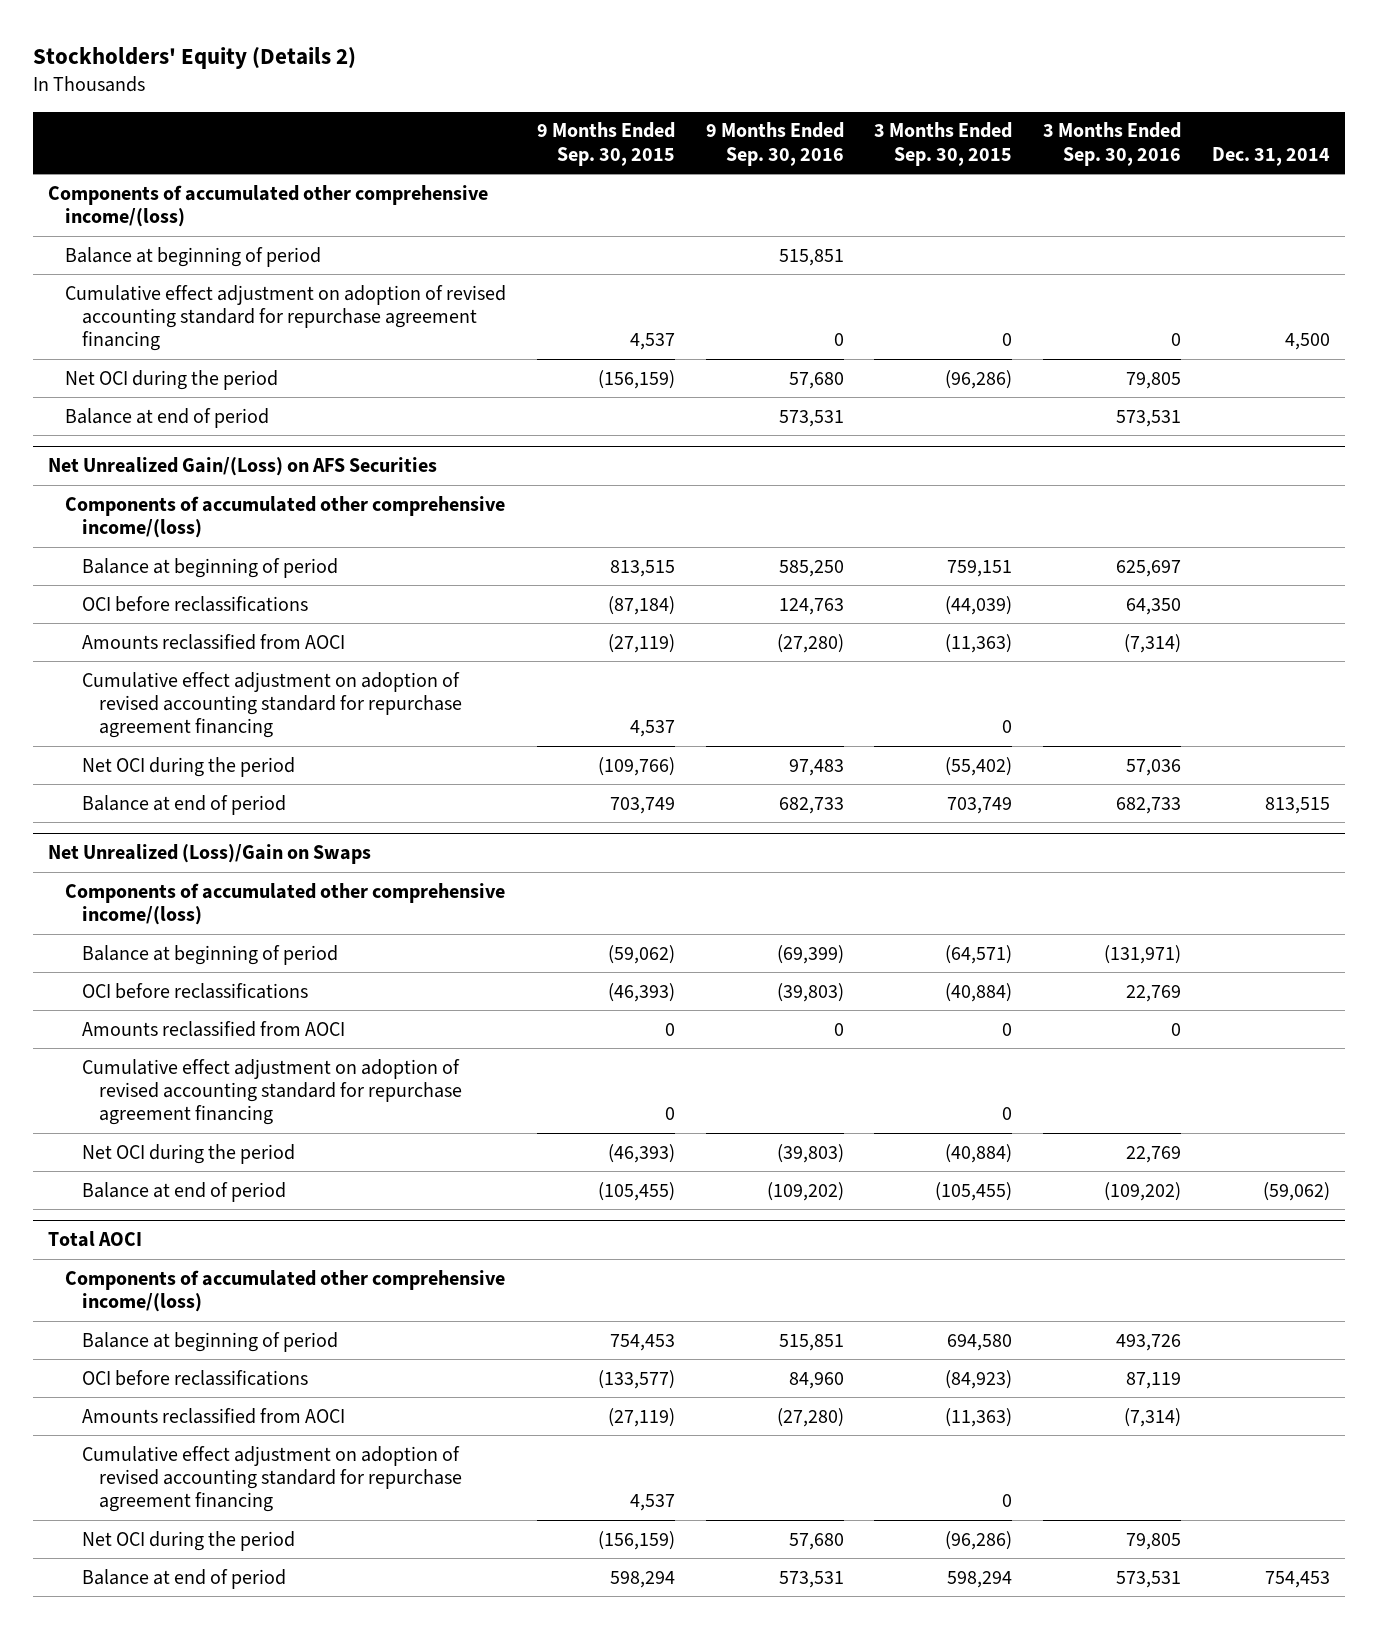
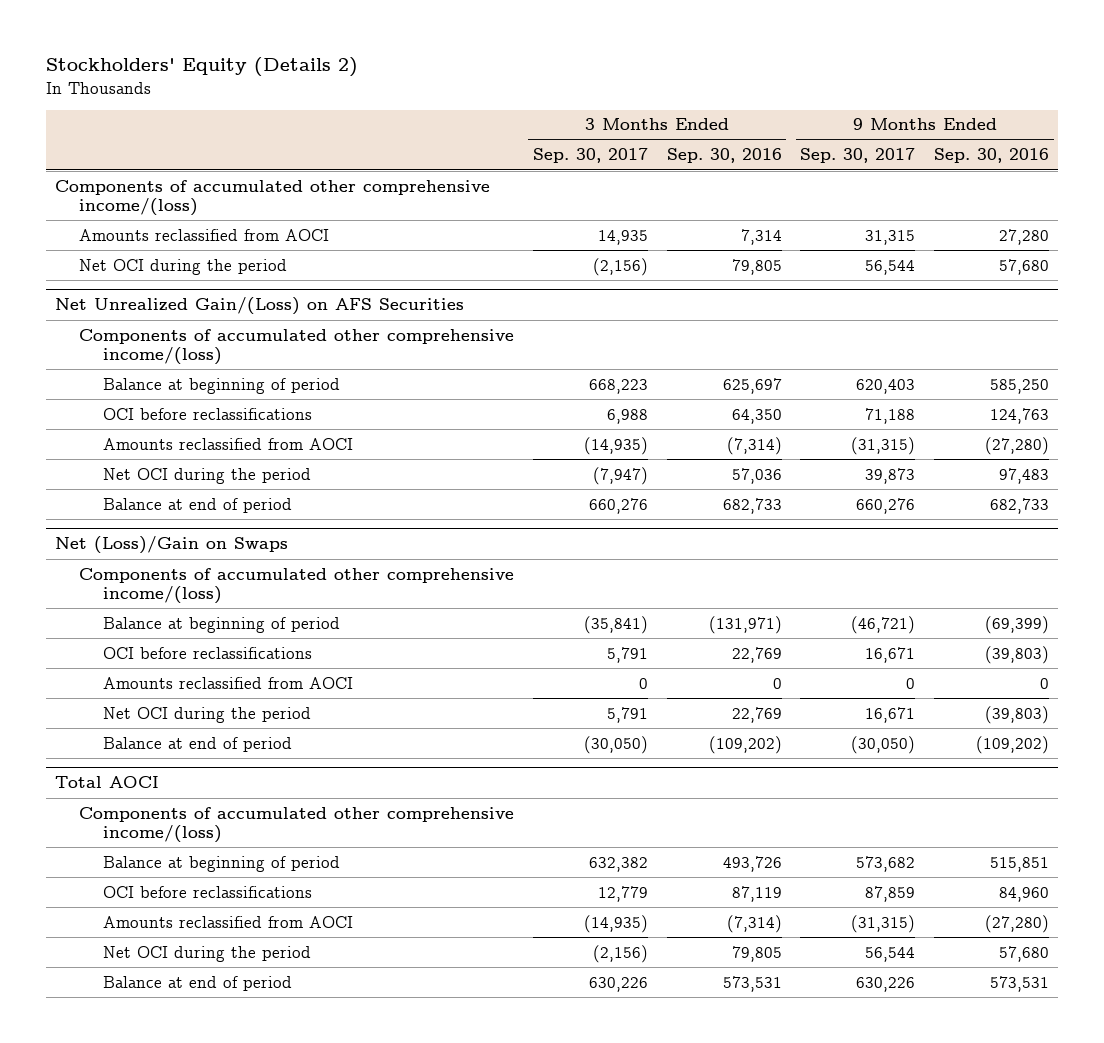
- | 9 Months Ended Sep. 30, 2015 | 9 Months Ended Sep. 30, 2016 | 3 Months Ended Sep. 30, 2015 | 3 Months Ended Sep. 30, 2016 | Dec. 31, 2014
+ | 3 Months Ended Sep. 30, 2017 | 3 Months Ended Sep. 30, 2016 | 9 Months Ended Sep. 30, 2017 | 9 Months Ended Sep. 30, 2016
- Balance at beginning of period | | 515,851 | | |
- Cumulative effect adjustment on adoption of revised accounting standard for repurchase agreement financing | 4,537 | 0 | 0 | 0 | 4,500
+ Amounts reclassified from AOCI | 14,935 | 7,314 | 31,315 | 27,280
- Balance at end of period | | 573,531 | | 573,531 |
@ Net Unrealized Gain/(Loss) on AFS Securities
- Cumulative effect adjustment on adoption of revised accounting standard for repurchase agreement financing | 4,537 | | 0 | |
- Net Unrealized (Loss)/Gain on Swaps
+ Net (Loss)/Gain on Swaps
- Cumulative effect adjustment on adoption of revised accounting standard for repurchase agreement financing | 0 | | 0 | |
@ Total AOCI
- Cumulative effect adjustment on adoption of revised accounting standard for repurchase agreement financing | 4,537 | | 0 | |

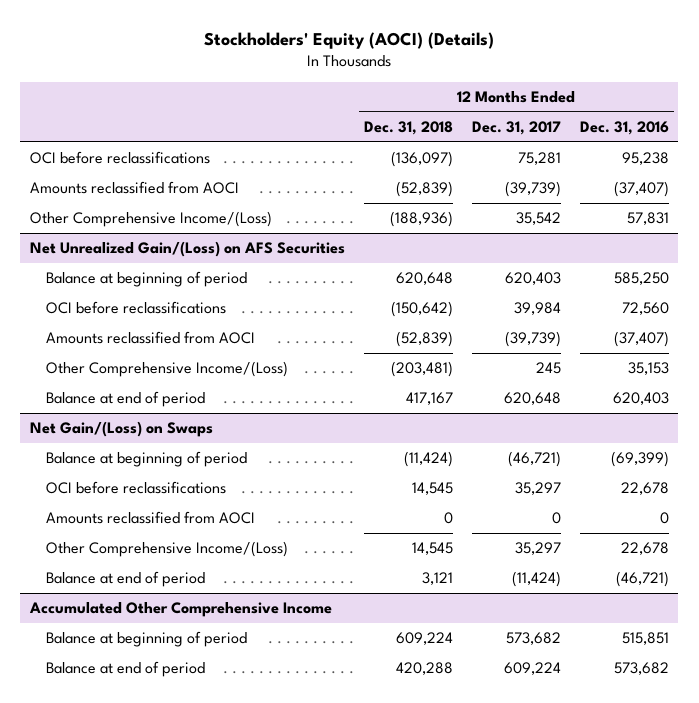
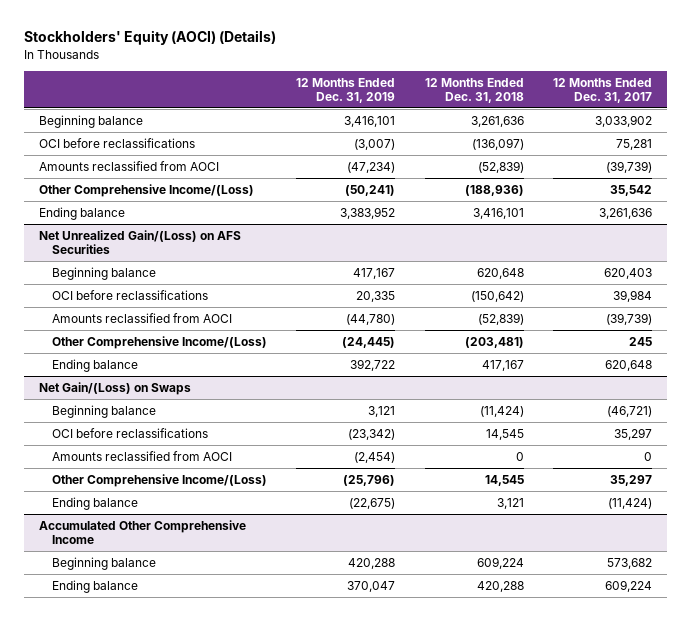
- | 12 Months Ended Dec. 31, 2018 | 12 Months Ended Dec. 31, 2017 | 12 Months Ended Dec. 31, 2016
+ | 12 Months Ended Dec. 31, 2019 | 12 Months Ended Dec. 31, 2018 | 12 Months Ended Dec. 31, 2017
+ Beginning balance | 3,416,101 | 3,261,636 | 3,033,902
+ Ending balance | 3,383,952 | 3,416,101 | 3,261,636
@ Net Unrealized Gain/(Loss) on AFS Securities
- Balance at beginning of period | 620,648 | 620,403 | 585,250
+ Beginning balance | 417,167 | 620,648 | 620,403
- Balance at end of period | 417,167 | 620,648 | 620,403
+ Ending balance | 392,722 | 417,167 | 620,648
@ Net Gain/(Loss) on Swaps
- Balance at beginning of period | (11,424) | (46,721) | (69,399)
+ Beginning balance | 3,121 | (11,424) | (46,721)
- Balance at end of period | 3,121 | (11,424) | (46,721)
+ Ending balance | (22,675) | 3,121 | (11,424)
@ Accumulated Other Comprehensive Income
- Balance at beginning of period | 609,224 | 573,682 | 515,851
- Balance at end of period | 420,288 | 609,224 | 573,682
+ Beginning balance | 420,288 | 609,224 | 573,682
+ Ending balance | 370,047 | 420,288 | 609,224

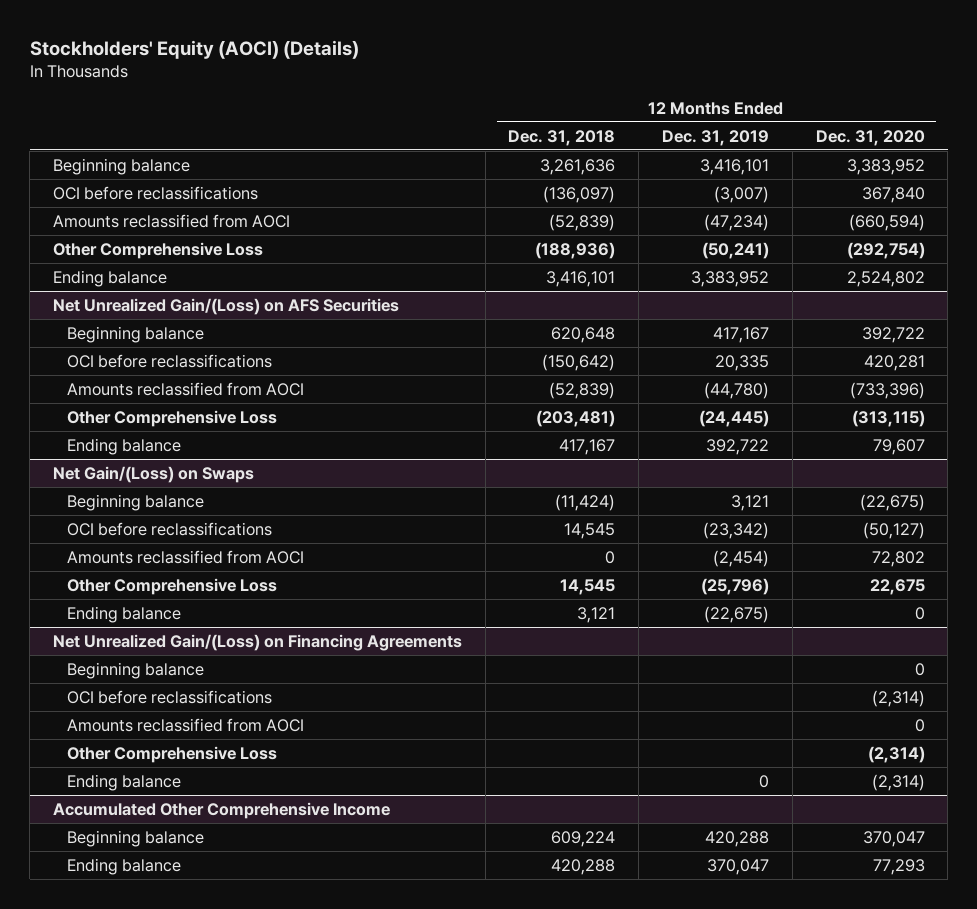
- | 12 Months Ended Dec. 31, 2019 | 12 Months Ended Dec. 31, 2018 | 12 Months Ended Dec. 31, 2017
+ | 12 Months Ended Dec. 31, 2018 | 12 Months Ended Dec. 31, 2019 | 12 Months Ended Dec. 31, 2020
- Other Comprehensive Income/(Loss) | (50,241) | (188,936) | 35,542
+ Other Comprehensive Loss | (188,936) | (50,241) | (292,754)
@ Net Unrealized Gain/(Loss) on AFS Securities
- Other Comprehensive Income/(Loss) | (24,445) | (203,481) | 245
+ Other Comprehensive Loss | (203,481) | (24,445) | (313,115)
@ Net Gain/(Loss) on Swaps
- Other Comprehensive Income/(Loss) | (25,796) | 14,545 | 35,297
+ Other Comprehensive Loss | 14,545 | (25,796) | 22,675
+ Net Unrealized Gain/(Loss) on Financing Agreements
+ Beginning balance | | | 0
+ OCI before reclassifications | | | (2,314)
+ Amounts reclassified from AOCI | | | 0
+ Other Comprehensive Loss | | | (2,314)
+ Ending balance | | 0 | (2,314)

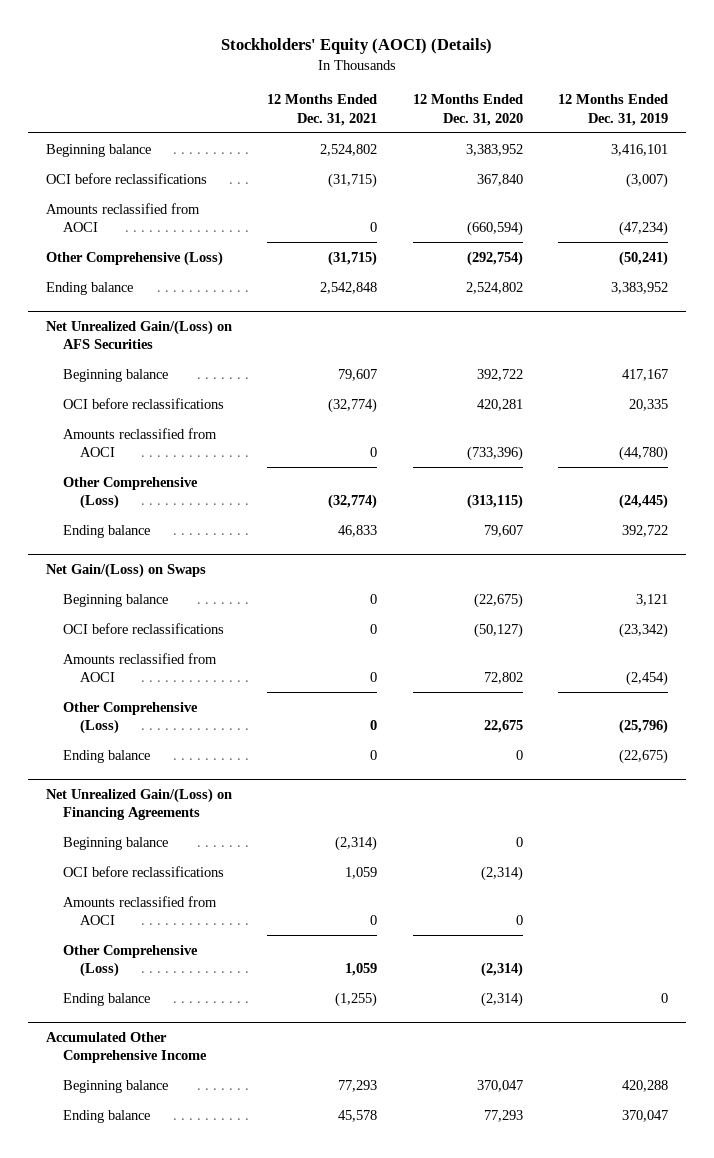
- | 12 Months Ended Dec. 31, 2018 | 12 Months Ended Dec. 31, 2019 | 12 Months Ended Dec. 31, 2020
+ | 12 Months Ended Dec. 31, 2021 | 12 Months Ended Dec. 31, 2020 | 12 Months Ended Dec. 31, 2019
- Other Comprehensive Loss | (188,936) | (50,241) | (292,754)
+ Other Comprehensive (Loss) | (31,715) | (292,754) | (50,241)
@ Net Unrealized Gain/(Loss) on AFS Securities
- Other Comprehensive Loss | (203,481) | (24,445) | (313,115)
+ Other Comprehensive (Loss) | (32,774) | (313,115) | (24,445)
@ Net Gain/(Loss) on Swaps
- Other Comprehensive Loss | 14,545 | (25,796) | 22,675
+ Other Comprehensive (Loss) | 0 | 22,675 | (25,796)
@ Net Unrealized Gain/(Loss) on Financing Agreements
- Other Comprehensive Loss | | | (2,314)
+ Other Comprehensive (Loss) | 1,059 | (2,314) |

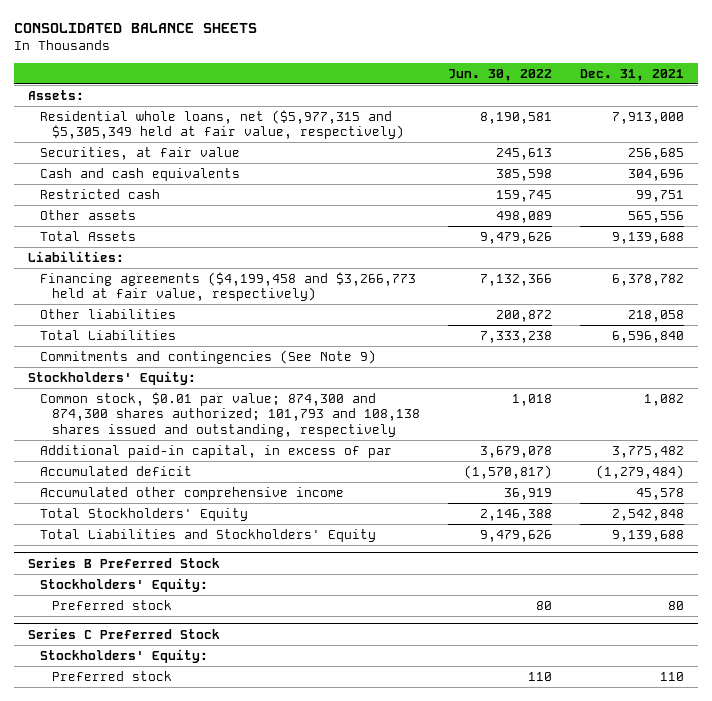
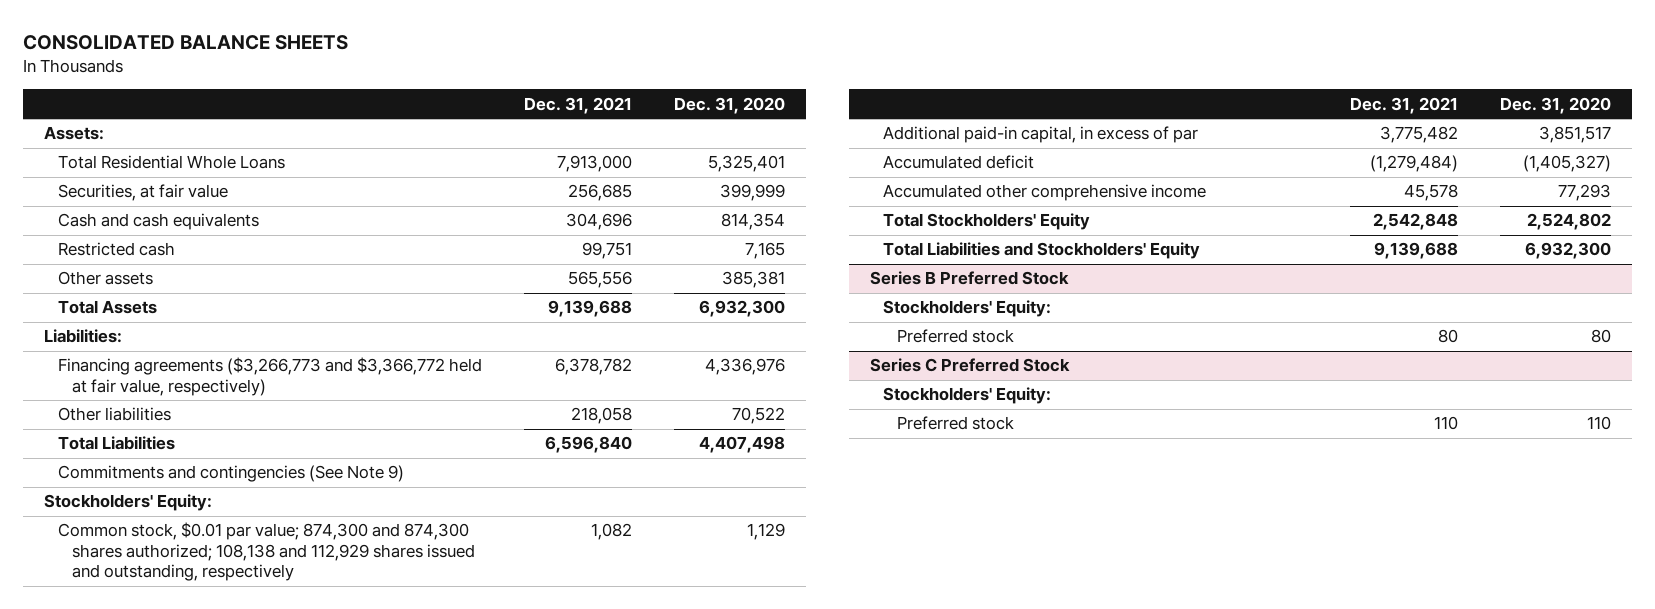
- | Jun. 30, 2022 | Dec. 31, 2021
+ | Dec. 31, 2021 | Dec. 31, 2020
- Residential whole loans, net ($5,977,315 and $5,305,349 held at fair value, respectively) | 8,190,581 | 7,913,000
+ Total Residential Whole Loans | 7,913,000 | 5,325,401
- Financing agreements ($4,199,458 and $3,266,773 held at fair value, respectively) | 7,132,366 | 6,378,782
+ Financing agreements ($3,266,773 and $3,366,772 held at fair value, respectively) | 6,378,782 | 4,336,976
- Common stock, $0.01 par value; 874,300 and 874,300 shares authorized; 101,793 and 108,138 shares issued and outstanding, respectively | 1,018 | 1,082
+ Common stock, $0.01 par value; 874,300 and 874,300 shares authorized; 108,138 and 112,929 shares issued and outstanding, respectively | 1,082 | 1,129

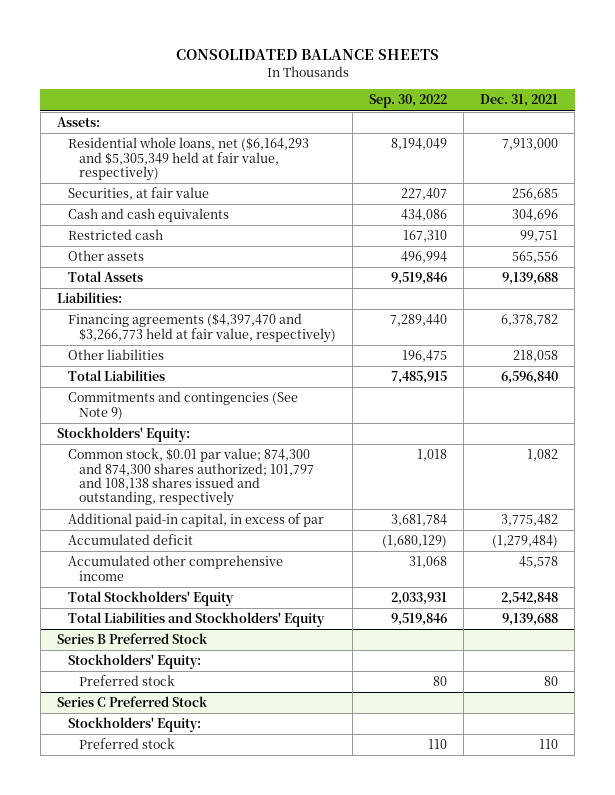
- | Dec. 31, 2021 | Dec. 31, 2020
+ | Sep. 30, 2022 | Dec. 31, 2021
- Total Residential Whole Loans | 7,913,000 | 5,325,401
+ Residential whole loans, net ($6,164,293 and $5,305,349 held at fair value, respectively) | 8,194,049 | 7,913,000
- Financing agreements ($3,266,773 and $3,366,772 held at fair value, respectively) | 6,378,782 | 4,336,976
+ Financing agreements ($4,397,470 and $3,266,773 held at fair value, respectively) | 7,289,440 | 6,378,782
- Common stock, $0.01 par value; 874,300 and 874,300 shares authorized; 108,138 and 112,929 shares issued and outstanding, respectively | 1,082 | 1,129
+ Common stock, $0.01 par value; 874,300 and 874,300 shares authorized; 101,797 and 108,138 shares issued and outstanding, respectively | 1,018 | 1,082

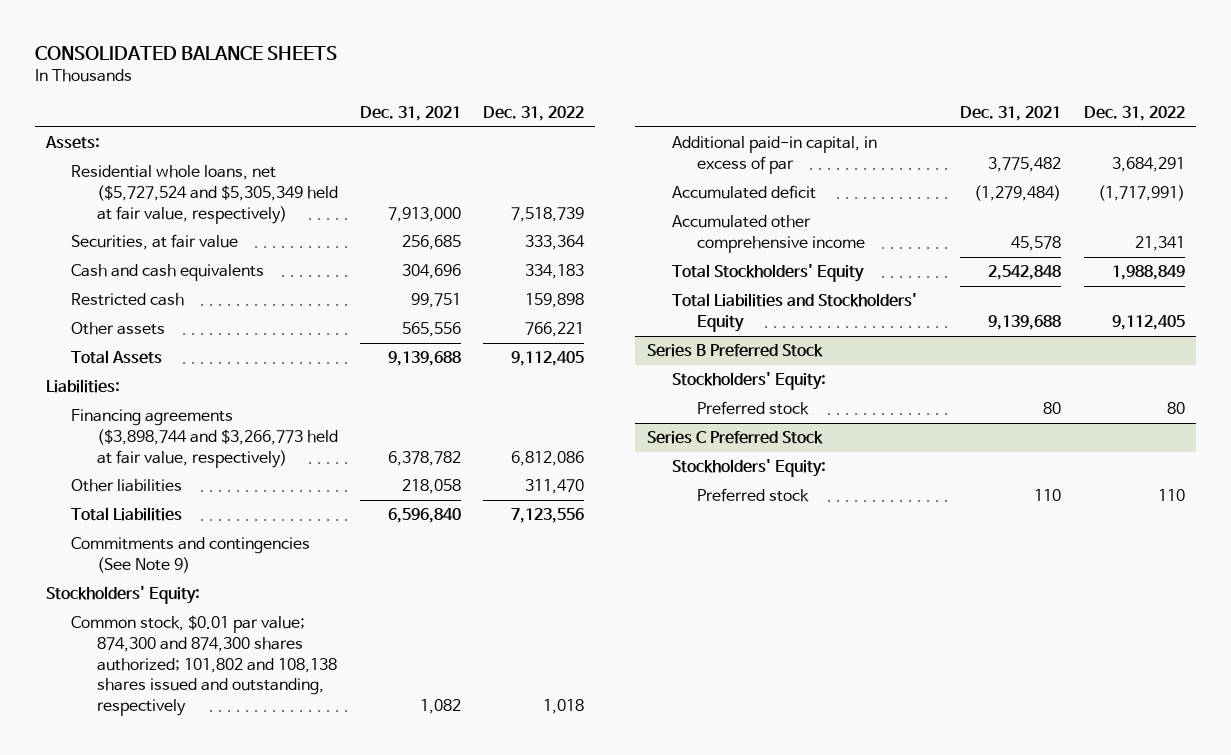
- | Sep. 30, 2022 | Dec. 31, 2021
+ | Dec. 31, 2021 | Dec. 31, 2022
- Residential whole loans, net ($6,164,293 and $5,305,349 held at fair value, respectively) | 8,194,049 | 7,913,000
+ Residential whole loans, net ($5,727,524 and $5,305,349 held at fair value, respectively) | 7,913,000 | 7,518,739
- Financing agreements ($4,397,470 and $3,266,773 held at fair value, respectively) | 7,289,440 | 6,378,782
+ Financing agreements ($3,898,744 and $3,266,773 held at fair value, respectively) | 6,378,782 | 6,812,086
- Common stock, $0.01 par value; 874,300 and 874,300 shares authorized; 101,797 and 108,138 shares issued and outstanding, respectively | 1,018 | 1,082
+ Common stock, $0.01 par value; 874,300 and 874,300 shares authorized; 101,802 and 108,138 shares issued and outstanding, respectively | 1,082 | 1,018

